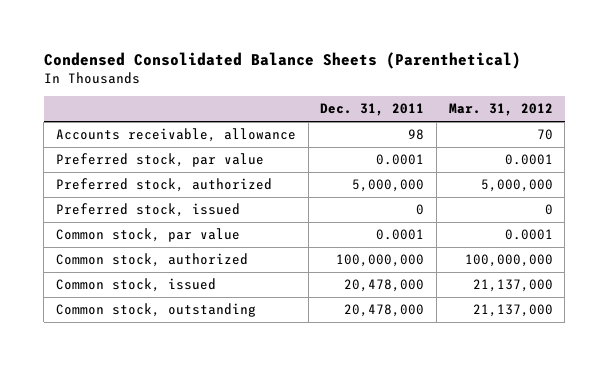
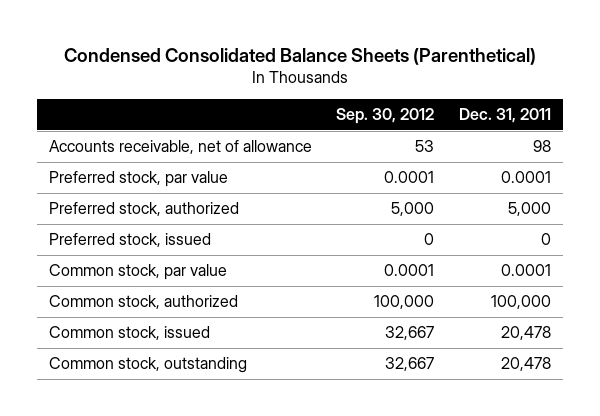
- | Dec. 31, 2011 | Mar. 31, 2012
+ | Sep. 30, 2012 | Dec. 31, 2011
- Accounts receivable, allowance | 98 | 70
+ Accounts receivable, net of allowance | 53 | 98
- Preferred stock, authorized | 5,000,000 | 5,000,000
+ Preferred stock, authorized | 5,000 | 5,000
- Common stock, authorized | 100,000,000 | 100,000,000
- Common stock, issued | 20,478,000 | 21,137,000
- Common stock, outstanding | 20,478,000 | 21,137,000
+ Common stock, authorized | 100,000 | 100,000
+ Common stock, issued | 32,667 | 20,478
+ Common stock, outstanding | 32,667 | 20,478

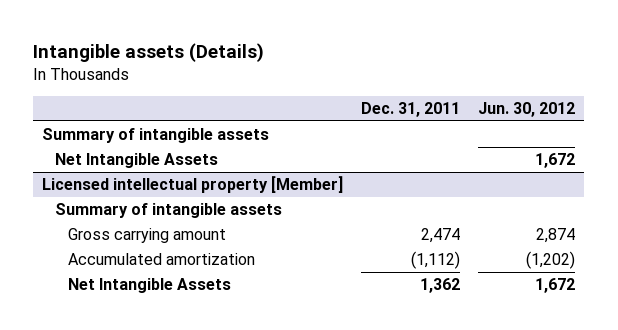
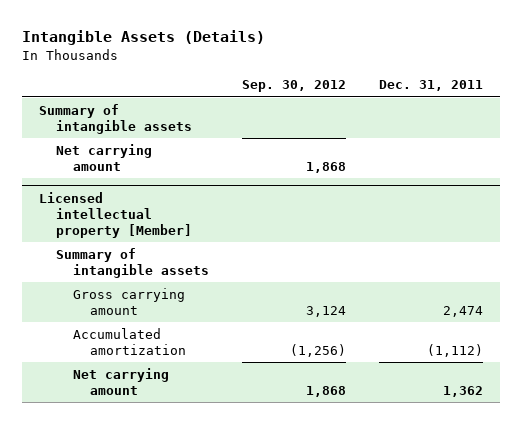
- Intangible assets (Details)
+ Intangible Assets (Details)
- | Dec. 31, 2011 | Jun. 30, 2012
+ | Sep. 30, 2012 | Dec. 31, 2011
- Net Intangible Assets | | 1,672
+ Net carrying amount | 1,868 |
@ Licensed intellectual property [Member]
- Net Intangible Assets | 1,362 | 1,672
+ Net carrying amount | 1,868 | 1,362

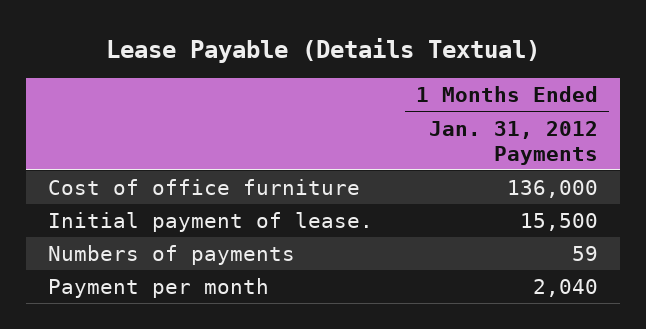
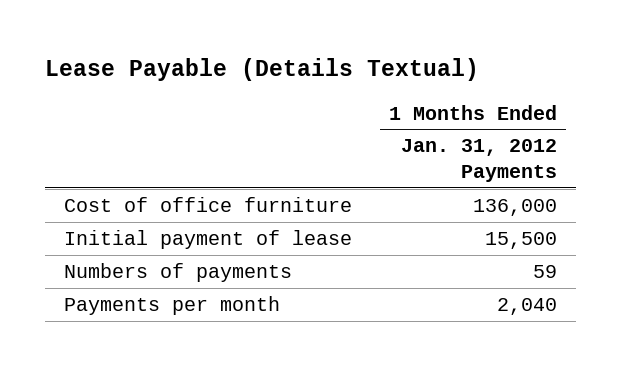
- Initial payment of lease. | 15,500
+ Initial payment of lease | 15,500
- Payment per month | 2,040
+ Payments per month | 2,040

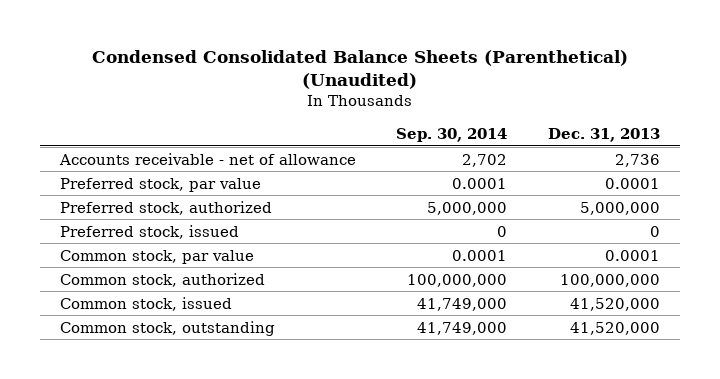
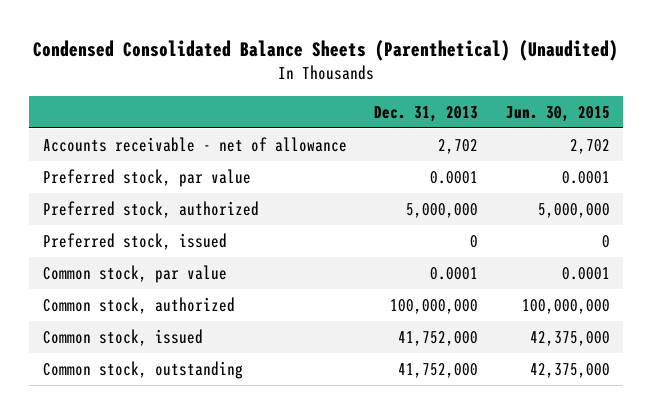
- | Sep. 30, 2014 | Dec. 31, 2013
+ | Dec. 31, 2013 | Jun. 30, 2015
- Accounts receivable - net of allowance | 2,702 | 2,736
+ Accounts receivable - net of allowance | 2,702 | 2,702
- Common stock, issued | 41,749,000 | 41,520,000
- Common stock, outstanding | 41,749,000 | 41,520,000
+ Common stock, issued | 41,752,000 | 42,375,000
+ Common stock, outstanding | 41,752,000 | 42,375,000

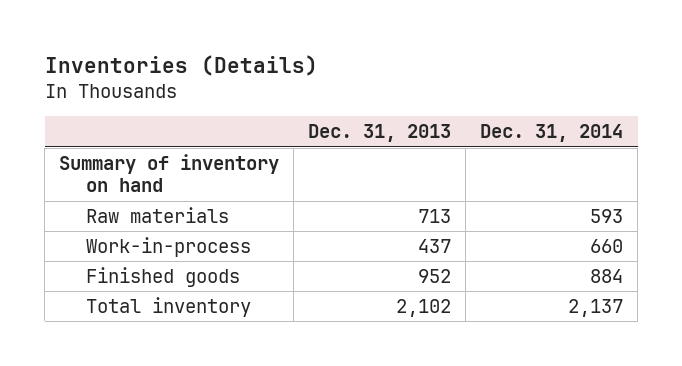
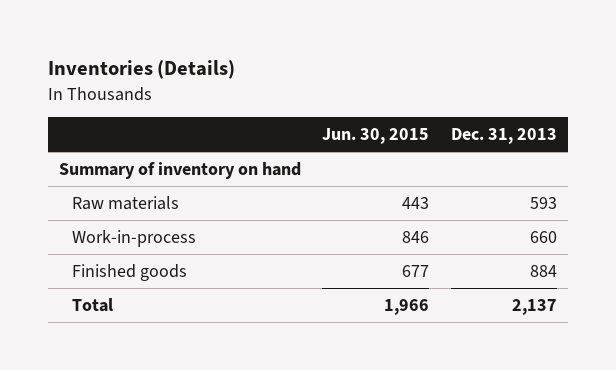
- | Dec. 31, 2013 | Dec. 31, 2014
+ | Jun. 30, 2015 | Dec. 31, 2013
- Raw materials | 713 | 593
- Work-in-process | 437 | 660
- Finished goods | 952 | 884
- Total inventory | 2,102 | 2,137
+ Raw materials | 443 | 593
+ Work-in-process | 846 | 660
+ Finished goods | 677 | 884
+ Total | 1,966 | 2,137

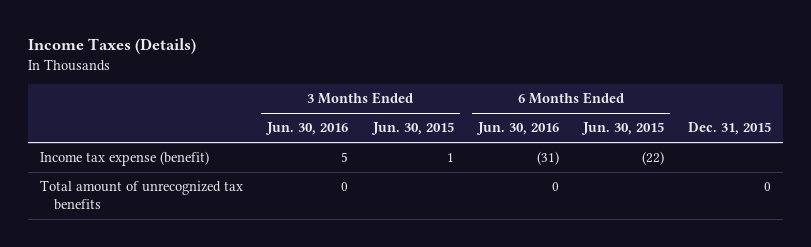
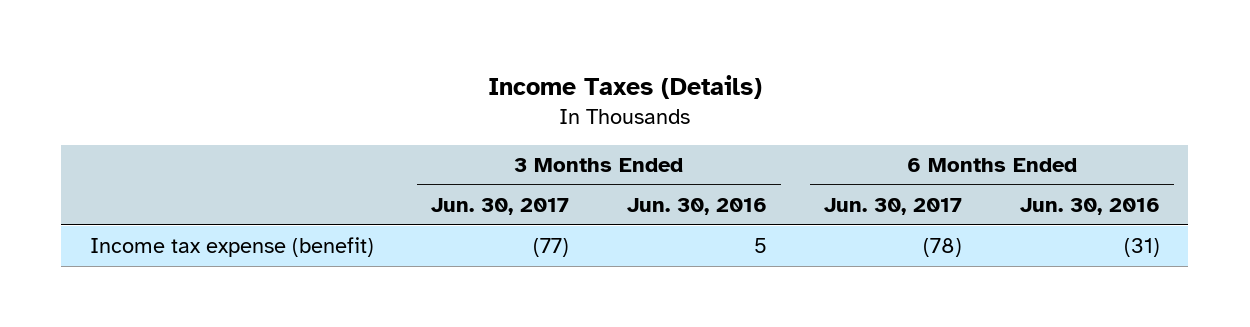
- | 3 Months Ended Jun. 30, 2016 | 3 Months Ended Jun. 30, 2015 | 6 Months Ended Jun. 30, 2016 | 6 Months Ended Jun. 30, 2015 | Dec. 31, 2015
+ | 3 Months Ended Jun. 30, 2017 | 3 Months Ended Jun. 30, 2016 | 6 Months Ended Jun. 30, 2017 | 6 Months Ended Jun. 30, 2016
- Total amount of unrecognized tax benefits | 0 | | 0 | | 0

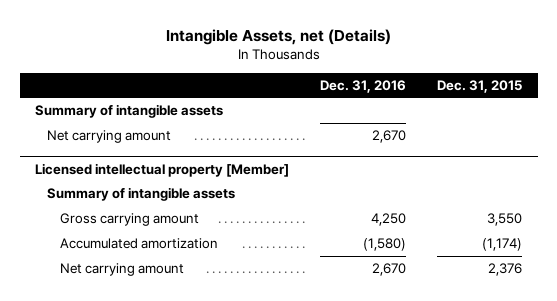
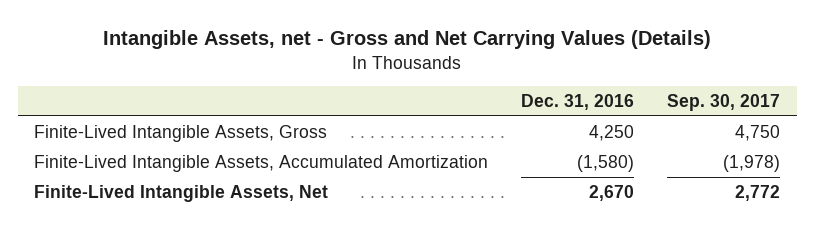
- Intangible Assets, net (Details)
+ Intangible Assets, net - Gross and Net Carrying Values (Details)
- | Dec. 31, 2016 | Dec. 31, 2015
+ | Dec. 31, 2016 | Sep. 30, 2017
- Summary of intangible assets
- Net carrying amount | 2,670 |
- Licensed intellectual property [Member]
- Summary of intangible assets
- Gross carrying amount | 4,250 | 3,550
- Accumulated amortization | (1,580) | (1,174)
- Net carrying amount | 2,670 | 2,376
+ Finite-Lived Intangible Assets, Gross | 4,250 | 4,750
+ Finite-Lived Intangible Assets, Accumulated Amortization | (1,580) | (1,978)
+ Finite-Lived Intangible Assets, Net | 2,670 | 2,772

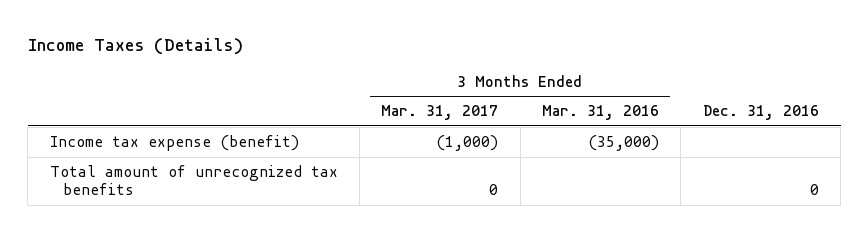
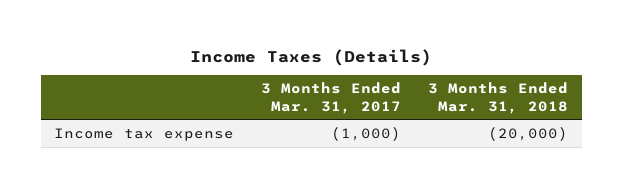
- | 3 Months Ended Mar. 31, 2017 | 3 Months Ended Mar. 31, 2016 | Dec. 31, 2016
+ | 3 Months Ended Mar. 31, 2017 | 3 Months Ended Mar. 31, 2018
- Income tax expense (benefit) | (1,000) | (35,000) |
- Total amount of unrecognized tax benefits | 0 | | 0
+ Income tax expense | (1,000) | (20,000)

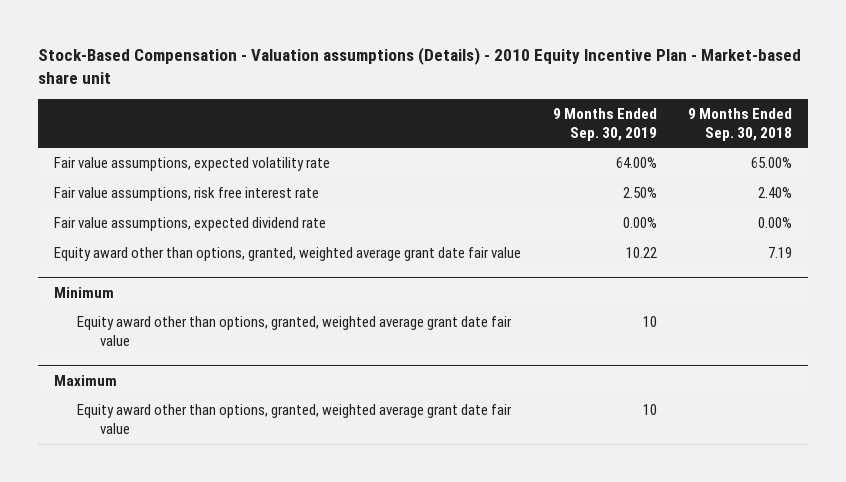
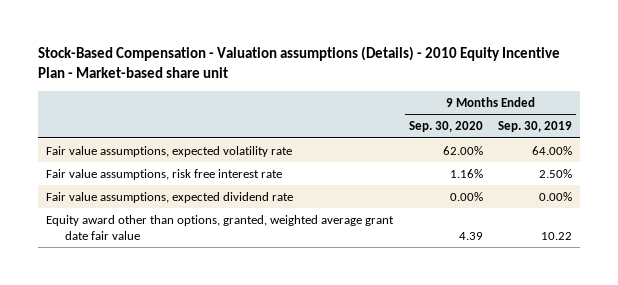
- | 9 Months Ended Sep. 30, 2019 | 9 Months Ended Sep. 30, 2018
+ | 9 Months Ended Sep. 30, 2020 | 9 Months Ended Sep. 30, 2019
- Minimum
- Equity award other than options, granted, weighted average grant date fair value | 10 |
- Maximum
- Equity award other than options, granted, weighted average grant date fair value | 10 |

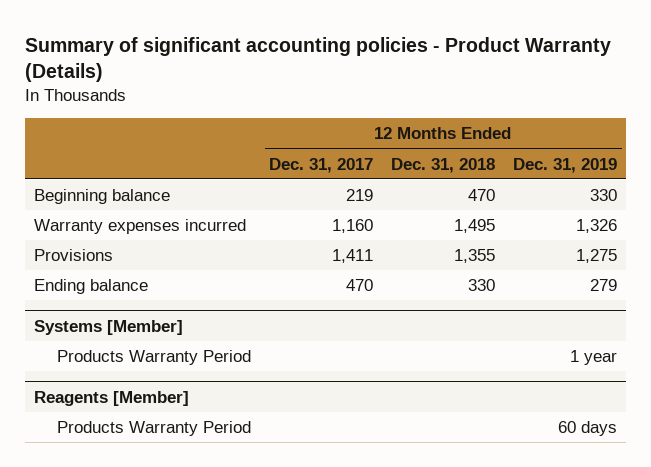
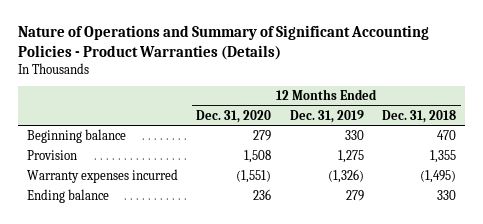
- Summary of significant accounting policies - Product Warranty (Details)
+ Nature of Operations and Summary of Significant Accounting Policies - Product Warranties (Details)
- | 12 Months Ended Dec. 31, 2017 | 12 Months Ended Dec. 31, 2018 | 12 Months Ended Dec. 31, 2019
+ | 12 Months Ended Dec. 31, 2020 | 12 Months Ended Dec. 31, 2019 | 12 Months Ended Dec. 31, 2018
- Warranty expenses incurred | 1,160 | 1,495 | 1,326
- Provisions | 1,411 | 1,355 | 1,275
+ Provision | 1,508 | 1,275 | 1,355
+ Warranty expenses incurred | (1,551) | (1,326) | (1,495)
- Systems [Member]
- Products Warranty Period | | | 1 year
- Reagents [Member]
- Products Warranty Period | | | 60 days

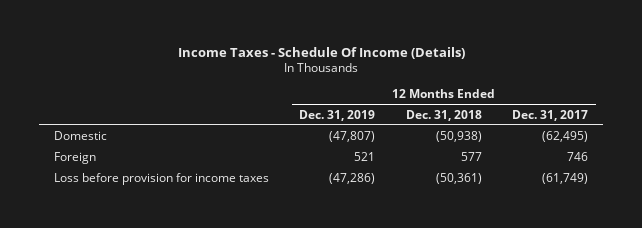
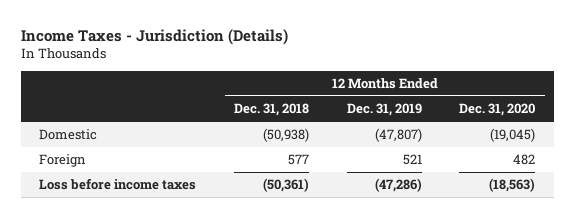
- Income Taxes - Schedule Of Income (Details)
+ Income Taxes - Jurisdiction (Details)
- | 12 Months Ended Dec. 31, 2019 | 12 Months Ended Dec. 31, 2018 | 12 Months Ended Dec. 31, 2017
+ | 12 Months Ended Dec. 31, 2018 | 12 Months Ended Dec. 31, 2019 | 12 Months Ended Dec. 31, 2020
- Loss before provision for income taxes | (47,286) | (50,361) | (61,749)
+ Loss before income taxes | (50,361) | (47,286) | (18,563)

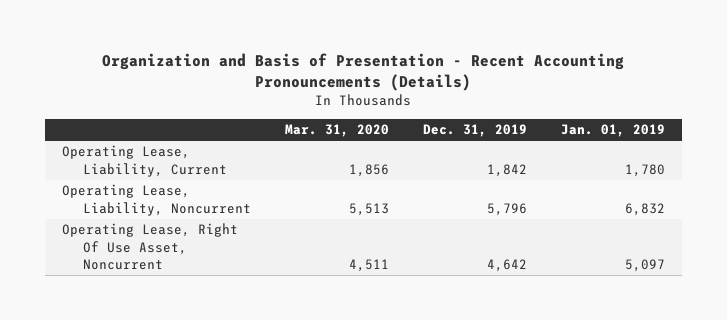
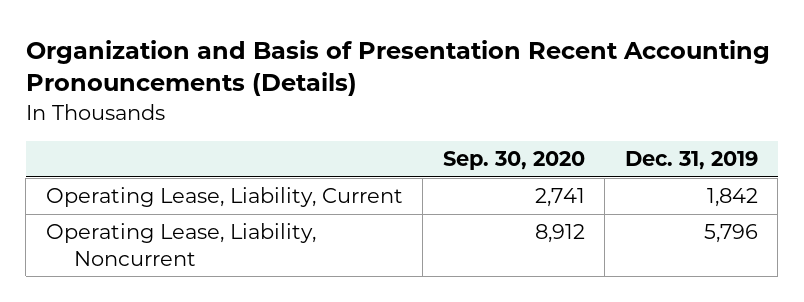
- Organization and Basis of Presentation - Recent Accounting Pronouncements (Details)
+ Organization and Basis of Presentation Recent Accounting Pronouncements (Details)
- | Mar. 31, 2020 | Dec. 31, 2019 | Jan. 01, 2019
+ | Sep. 30, 2020 | Dec. 31, 2019
- Operating Lease, Right Of Use Asset, Noncurrent | 4,511 | 4,642 | 5,097

